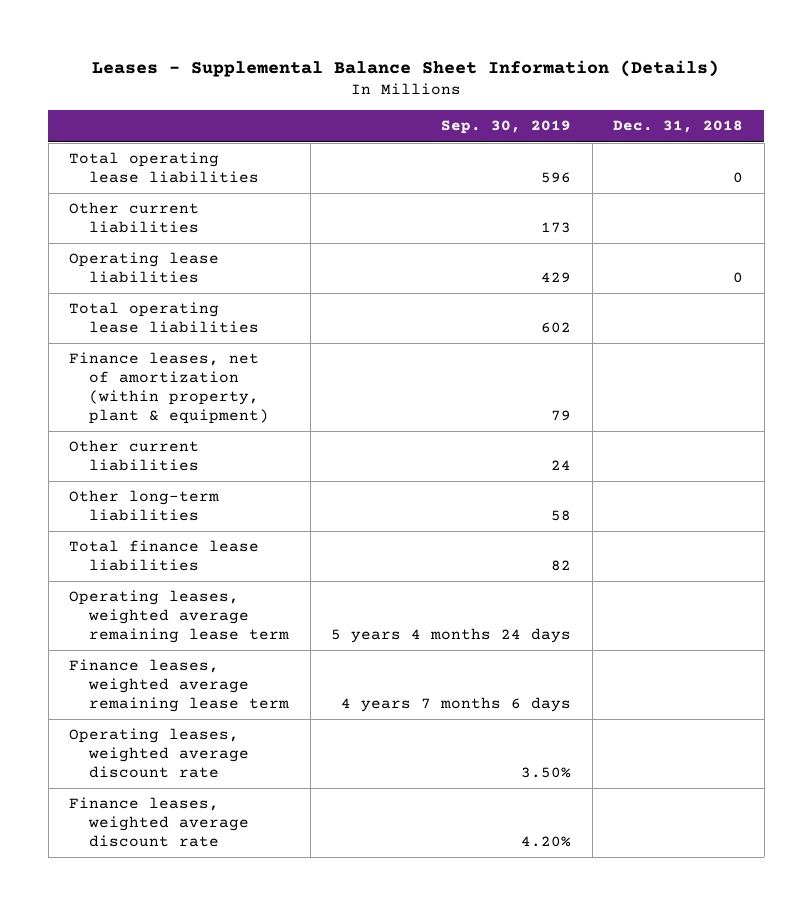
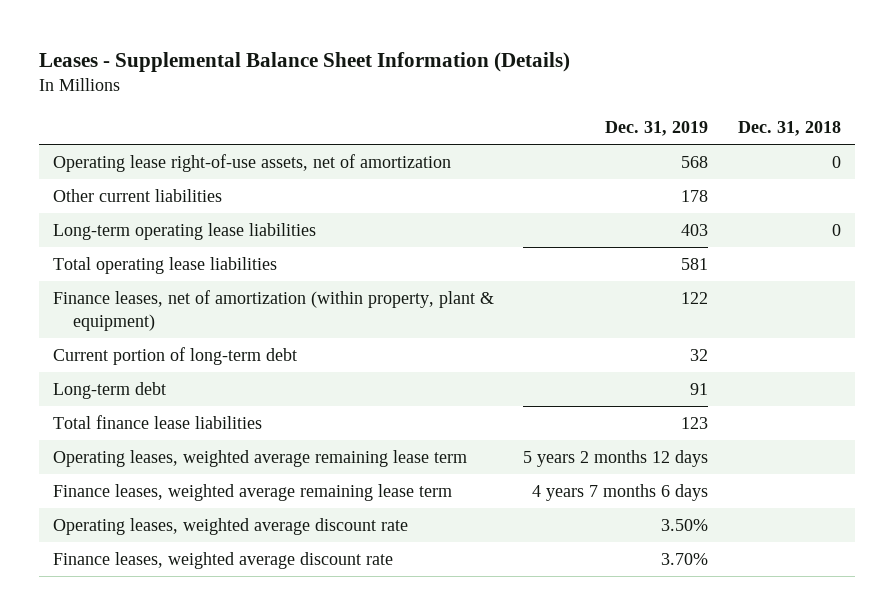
- | Sep. 30, 2019 | Dec. 31, 2018
+ | Dec. 31, 2019 | Dec. 31, 2018
- Total operating lease liabilities | 596 | 0
+ Operating lease right-of-use assets, net of amortization | 568 | 0
- Operating lease liabilities | 429 | 0
+ Long-term operating lease liabilities | 403 | 0
- Other current liabilities | 24 |
- Other long-term liabilities | 58 |
+ Current portion of long-term debt | 32 |
+ Long-term debt | 91 |

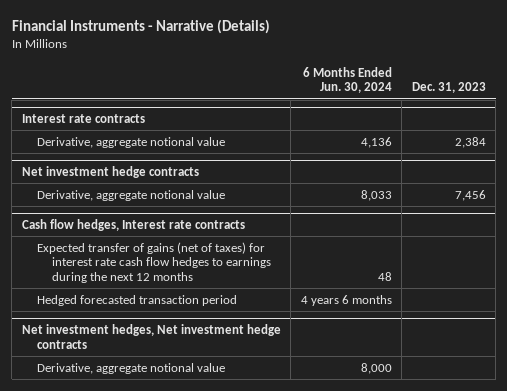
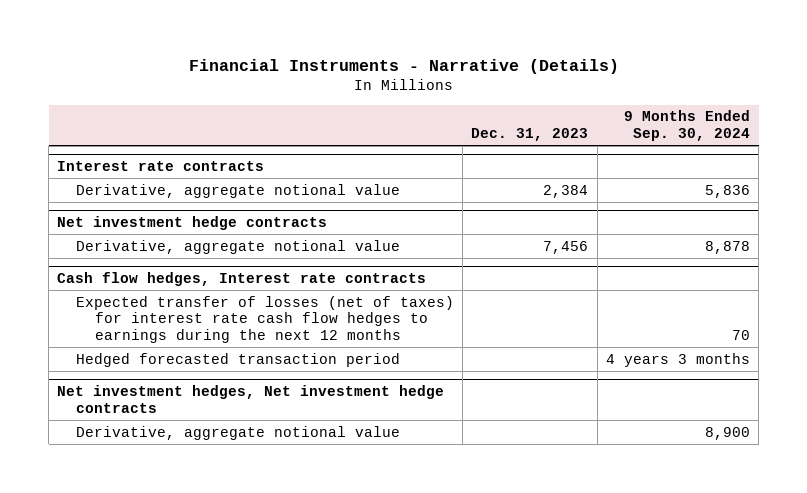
- | 6 Months Ended Jun. 30, 2024 | Dec. 31, 2023
+ | Dec. 31, 2023 | 9 Months Ended Sep. 30, 2024
@ Cash flow hedges, Interest rate contracts
- Expected transfer of gains (net of taxes) for interest rate cash flow hedges to earnings during the next 12 months | 48 |
+ Expected transfer of losses (net of taxes) for interest rate cash flow hedges to earnings during the next 12 months | | 70

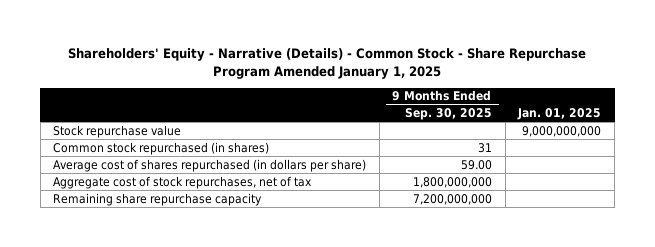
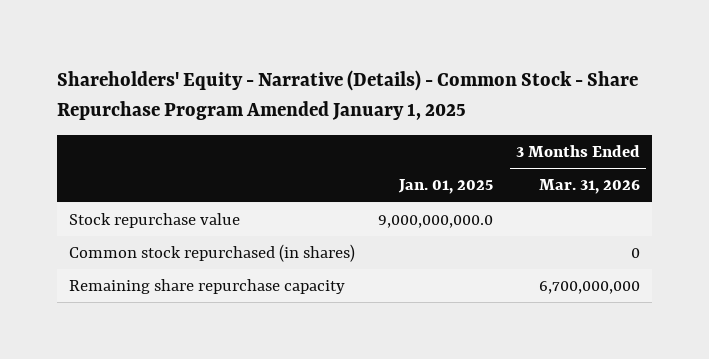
- | 9 Months Ended Sep. 30, 2025 | Jan. 01, 2025
+ | Jan. 01, 2025 | 3 Months Ended Mar. 31, 2026
- Stock repurchase value | | 9,000,000,000
+ Stock repurchase value | 9,000,000,000.0 |
- Average cost of shares repurchased (in dollars per share) | 59.00 |
- Aggregate cost of stock repurchases, net of tax | 1,800,000,000 |

